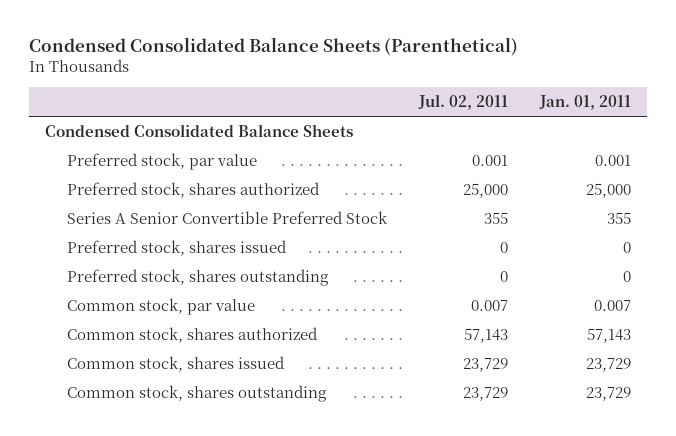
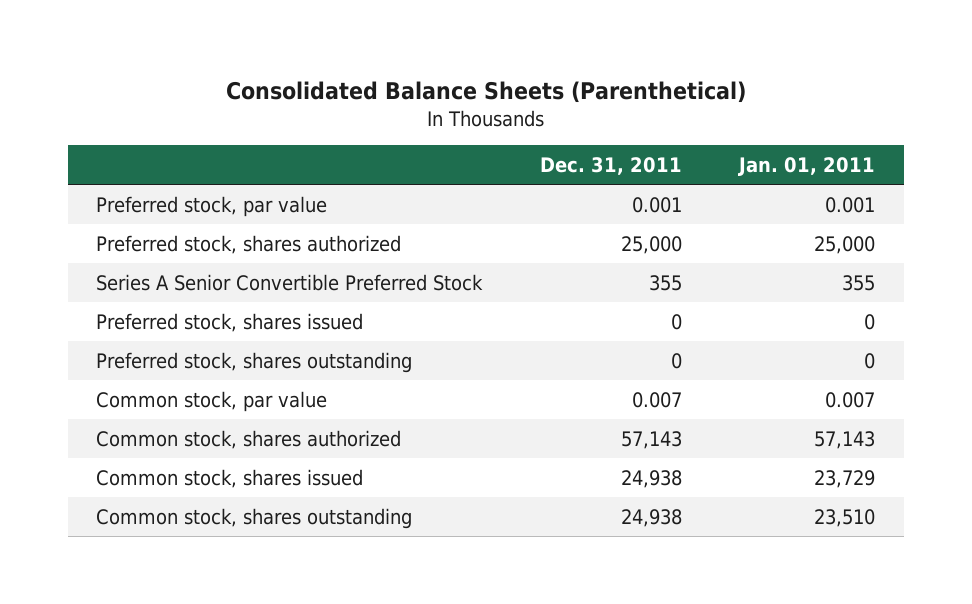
- Condensed Consolidated Balance Sheets (Parenthetical)
+ Consolidated Balance Sheets (Parenthetical)
- | Jul. 02, 2011 | Jan. 01, 2011
+ | Dec. 31, 2011 | Jan. 01, 2011
- Condensed Consolidated Balance Sheets
- Common stock, shares outstanding | 23,729 | 23,729
+ Common stock, shares outstanding | 24,938 | 23,510

